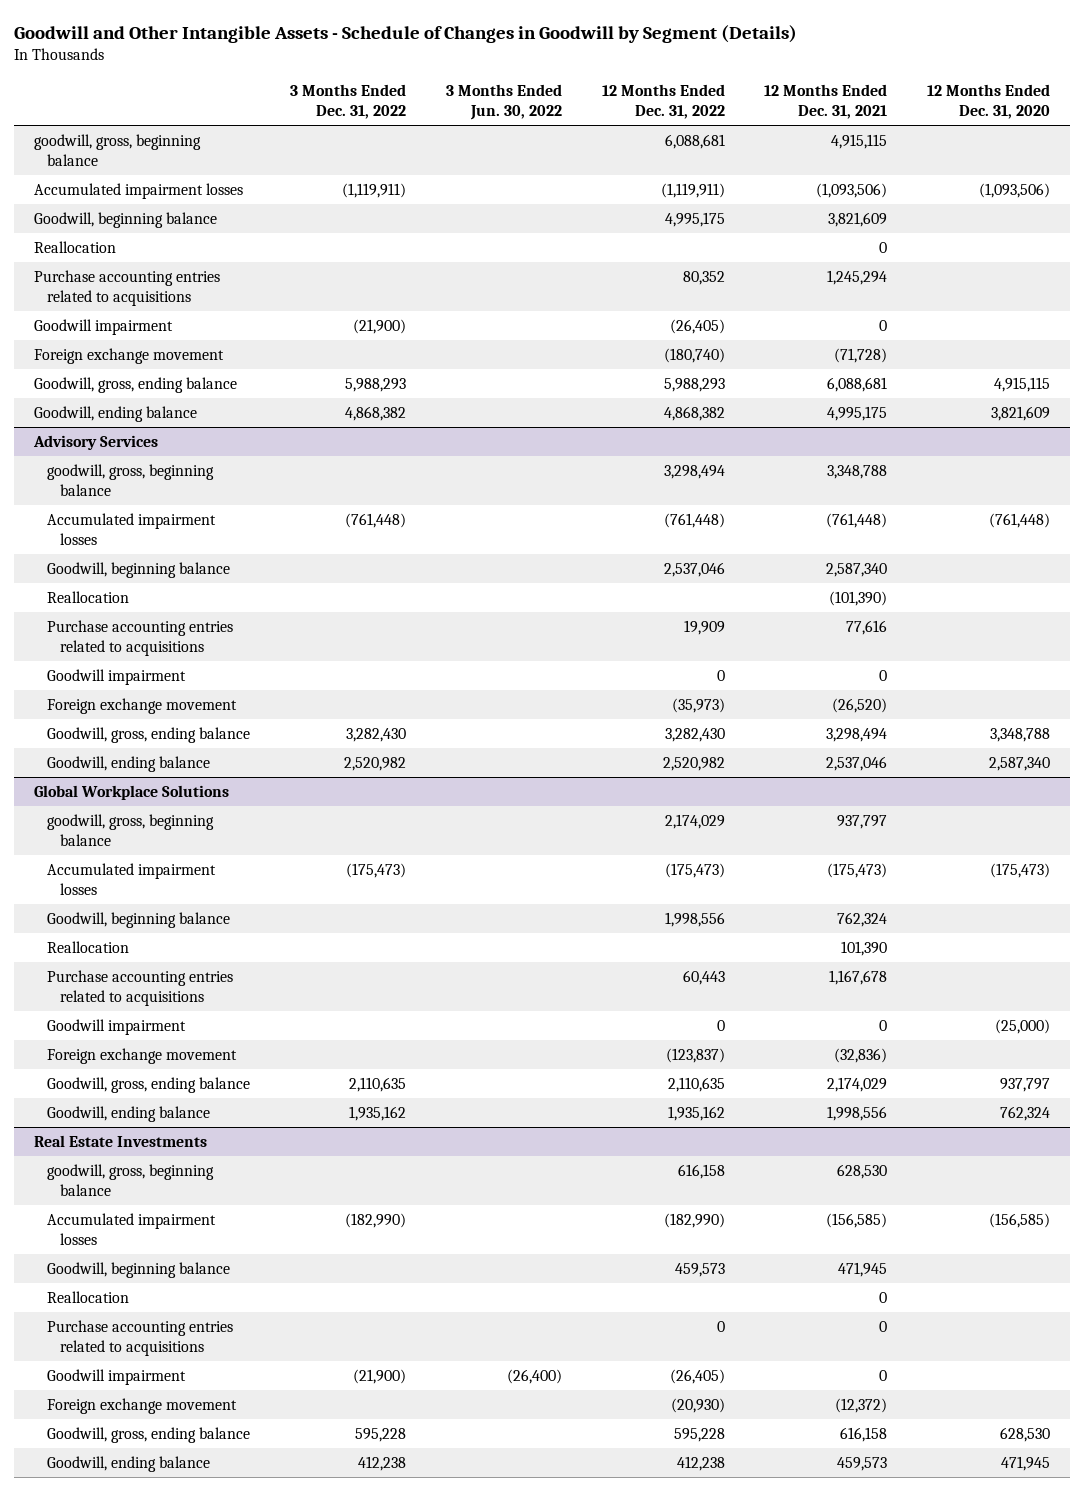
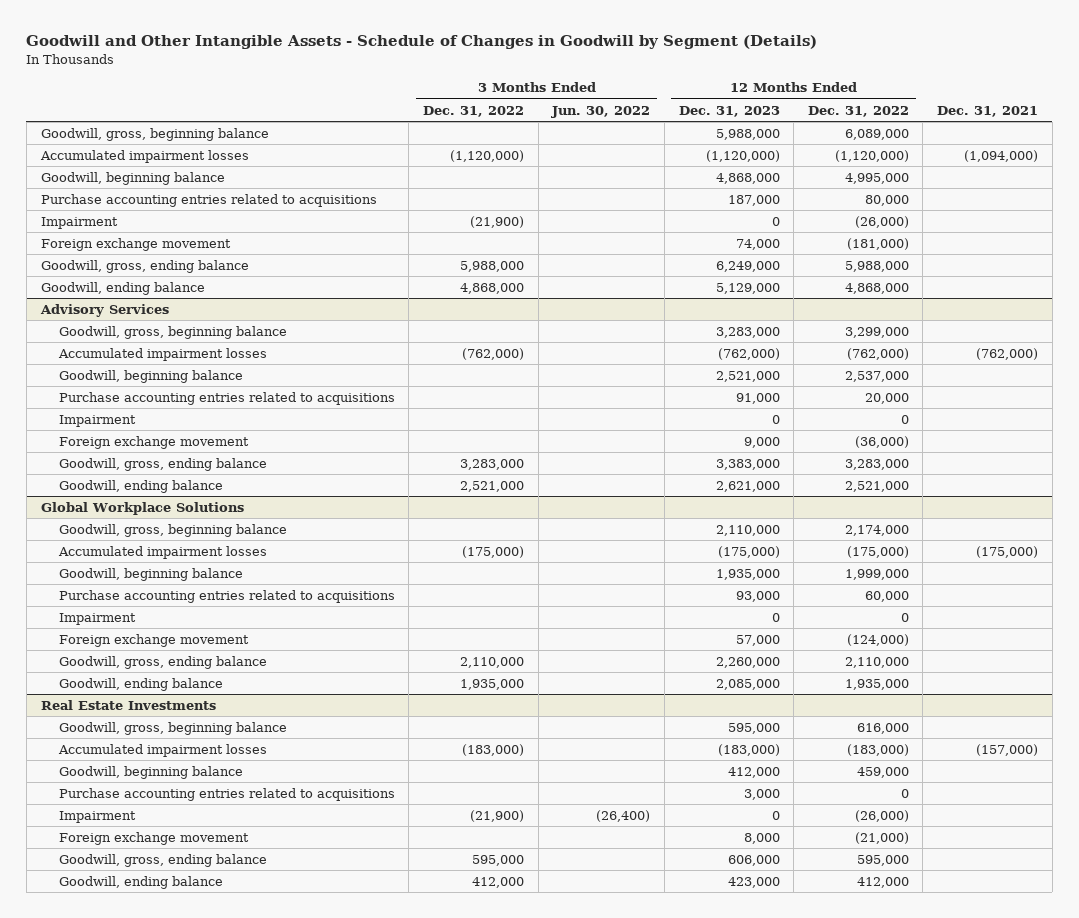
- | 3 Months Ended Dec. 31, 2022 | 3 Months Ended Jun. 30, 2022 | 12 Months Ended Dec. 31, 2022 | 12 Months Ended Dec. 31, 2021 | 12 Months Ended Dec. 31, 2020
+ | 3 Months Ended Dec. 31, 2022 | 3 Months Ended Jun. 30, 2022 | 12 Months Ended Dec. 31, 2023 | 12 Months Ended Dec. 31, 2022 | Dec. 31, 2021
- goodwill, gross, beginning balance | | | 6,088,681 | 4,915,115 |
- Accumulated impairment losses | (1,119,911) | | (1,119,911) | (1,093,506) | (1,093,506)
- Goodwill, beginning balance | | | 4,995,175 | 3,821,609 |
- Reallocation | | | | 0 |
- Purchase accounting entries related to acquisitions | | | 80,352 | 1,245,294 |
- Goodwill impairment | (21,900) | | (26,405) | 0 |
- Foreign exchange movement | | | (180,740) | (71,728) |
- Goodwill, gross, ending balance | 5,988,293 | | 5,988,293 | 6,088,681 | 4,915,115
- Goodwill, ending balance | 4,868,382 | | 4,868,382 | 4,995,175 | 3,821,609
+ Goodwill, gross, beginning balance | | | 5,988,000 | 6,089,000 |
+ Accumulated impairment losses | (1,120,000) | | (1,120,000) | (1,120,000) | (1,094,000)
+ Goodwill, beginning balance | | | 4,868,000 | 4,995,000 |
+ Purchase accounting entries related to acquisitions | | | 187,000 | 80,000 |
+ Impairment | (21,900) | | 0 | (26,000) |
+ Foreign exchange movement | | | 74,000 | (181,000) |
+ Goodwill, gross, ending balance | 5,988,000 | | 6,249,000 | 5,988,000 |
+ Goodwill, ending balance | 4,868,000 | | 5,129,000 | 4,868,000 |
@ Advisory Services
- goodwill, gross, beginning balance | | | 3,298,494 | 3,348,788 |
- Accumulated impairment losses | (761,448) | | (761,448) | (761,448) | (761,448)
- Goodwill, beginning balance | | | 2,537,046 | 2,587,340 |
- Reallocation | | | | (101,390) |
- Purchase accounting entries related to acquisitions | | | 19,909 | 77,616 |
- Goodwill impairment | | | 0 | 0 |
- Foreign exchange movement | | | (35,973) | (26,520) |
- Goodwill, gross, ending balance | 3,282,430 | | 3,282,430 | 3,298,494 | 3,348,788
- Goodwill, ending balance | 2,520,982 | | 2,520,982 | 2,537,046 | 2,587,340
+ Goodwill, gross, beginning balance | | | 3,283,000 | 3,299,000 |
+ Accumulated impairment losses | (762,000) | | (762,000) | (762,000) | (762,000)
+ Goodwill, beginning balance | | | 2,521,000 | 2,537,000 |
+ Purchase accounting entries related to acquisitions | | | 91,000 | 20,000 |
+ Impairment | | | 0 | 0 |
+ Foreign exchange movement | | | 9,000 | (36,000) |
+ Goodwill, gross, ending balance | 3,283,000 | | 3,383,000 | 3,283,000 |
+ Goodwill, ending balance | 2,521,000 | | 2,621,000 | 2,521,000 |
@ Global Workplace Solutions
- goodwill, gross, beginning balance | | | 2,174,029 | 937,797 |
- Accumulated impairment losses | (175,473) | | (175,473) | (175,473) | (175,473)
- Goodwill, beginning balance | | | 1,998,556 | 762,324 |
- Reallocation | | | | 101,390 |
- Purchase accounting entries related to acquisitions | | | 60,443 | 1,167,678 |
- Goodwill impairment | | | 0 | 0 | (25,000)
- Foreign exchange movement | | | (123,837) | (32,836) |
- Goodwill, gross, ending balance | 2,110,635 | | 2,110,635 | 2,174,029 | 937,797
- Goodwill, ending balance | 1,935,162 | | 1,935,162 | 1,998,556 | 762,324
+ Goodwill, gross, beginning balance | | | 2,110,000 | 2,174,000 |
+ Accumulated impairment losses | (175,000) | | (175,000) | (175,000) | (175,000)
+ Goodwill, beginning balance | | | 1,935,000 | 1,999,000 |
+ Purchase accounting entries related to acquisitions | | | 93,000 | 60,000 |
+ Impairment | | | 0 | 0 |
+ Foreign exchange movement | | | 57,000 | (124,000) |
+ Goodwill, gross, ending balance | 2,110,000 | | 2,260,000 | 2,110,000 |
+ Goodwill, ending balance | 1,935,000 | | 2,085,000 | 1,935,000 |
@ Real Estate Investments
- goodwill, gross, beginning balance | | | 616,158 | 628,530 |
- Accumulated impairment losses | (182,990) | | (182,990) | (156,585) | (156,585)
- Goodwill, beginning balance | | | 459,573 | 471,945 |
- Reallocation | | | | 0 |
+ Goodwill, gross, beginning balance | | | 595,000 | 616,000 |
+ Accumulated impairment losses | (183,000) | | (183,000) | (183,000) | (157,000)
+ Goodwill, beginning balance | | | 412,000 | 459,000 |
- Goodwill impairment | (21,900) | (26,400) | (26,405) | 0 |
- Foreign exchange movement | | | (20,930) | (12,372) |
- Goodwill, gross, ending balance | 595,228 | | 595,228 | 616,158 | 628,530
- Goodwill, ending balance | 412,238 | | 412,238 | 459,573 | 471,945
+ Impairment | (21,900) | (26,400) | 0 | (26,000) |
+ Foreign exchange movement | | | 8,000 | (21,000) |
+ Goodwill, gross, ending balance | 595,000 | | 606,000 | 595,000 |
+ Goodwill, ending balance | 412,000 | | 423,000 | 412,000 |

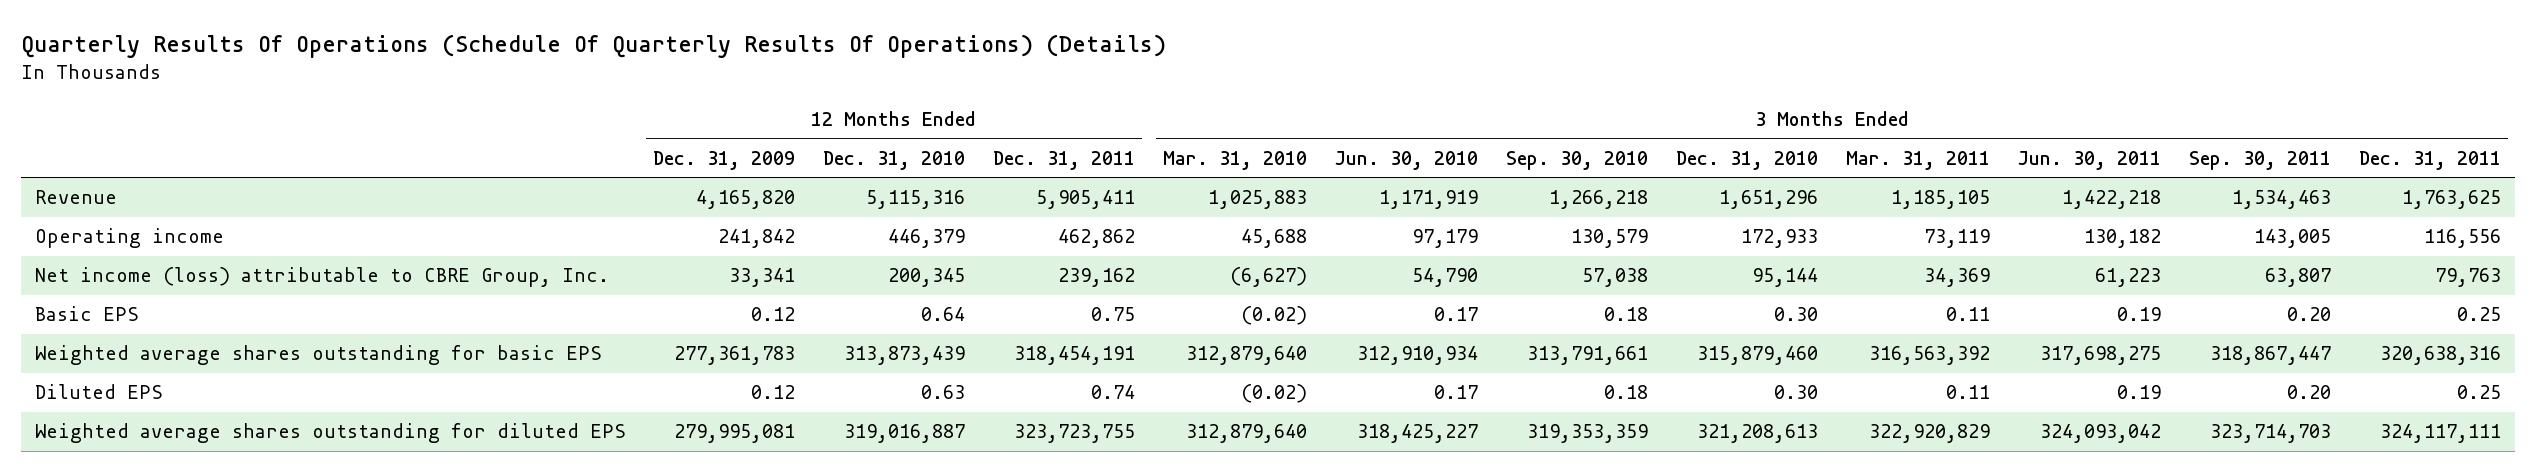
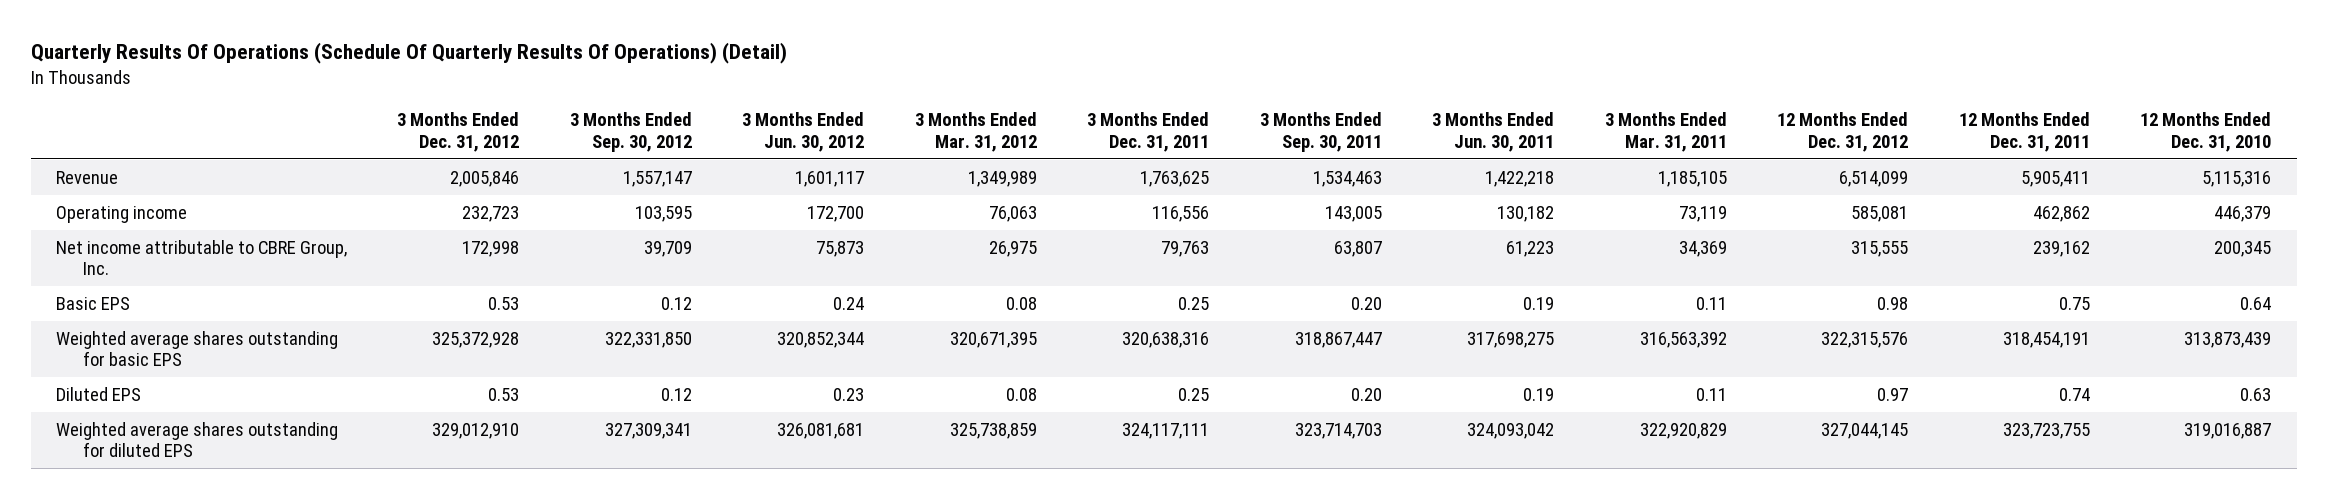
- Quarterly Results Of Operations (Schedule Of Quarterly Results Of Operations) (Details)
+ Quarterly Results Of Operations (Schedule Of Quarterly Results Of Operations) (Detail)
- | 12 Months Ended Dec. 31, 2009 | 12 Months Ended Dec. 31, 2010 | 12 Months Ended Dec. 31, 2011 | 3 Months Ended Mar. 31, 2010 | 3 Months Ended Jun. 30, 2010 | 3 Months Ended Sep. 30, 2010 | 3 Months Ended Dec. 31, 2010 | 3 Months Ended Mar. 31, 2011 | 3 Months Ended Jun. 30, 2011 | 3 Months Ended Sep. 30, 2011 | 3 Months Ended Dec. 31, 2011
+ | 3 Months Ended Dec. 31, 2012 | 3 Months Ended Sep. 30, 2012 | 3 Months Ended Jun. 30, 2012 | 3 Months Ended Mar. 31, 2012 | 3 Months Ended Dec. 31, 2011 | 3 Months Ended Sep. 30, 2011 | 3 Months Ended Jun. 30, 2011 | 3 Months Ended Mar. 31, 2011 | 12 Months Ended Dec. 31, 2012 | 12 Months Ended Dec. 31, 2011 | 12 Months Ended Dec. 31, 2010
- Net income (loss) attributable to CBRE Group, Inc. | 33,341 | 200,345 | 239,162 | (6,627) | 54,790 | 57,038 | 95,144 | 34,369 | 61,223 | 63,807 | 79,763
+ Net income attributable to CBRE Group, Inc. | 172,998 | 39,709 | 75,873 | 26,975 | 79,763 | 63,807 | 61,223 | 34,369 | 315,555 | 239,162 | 200,345

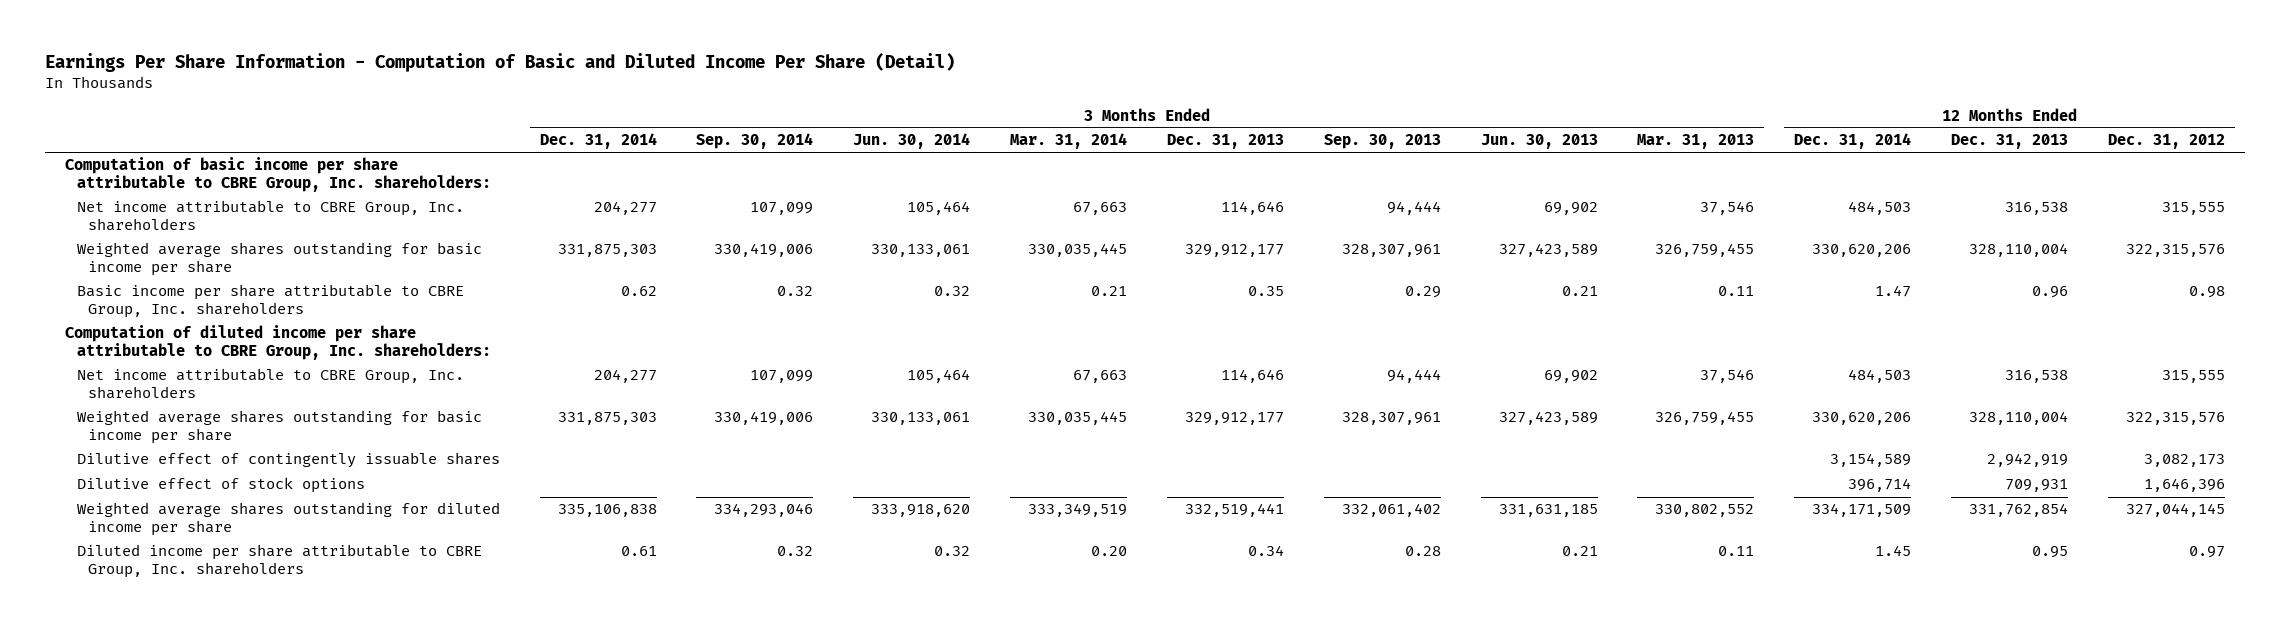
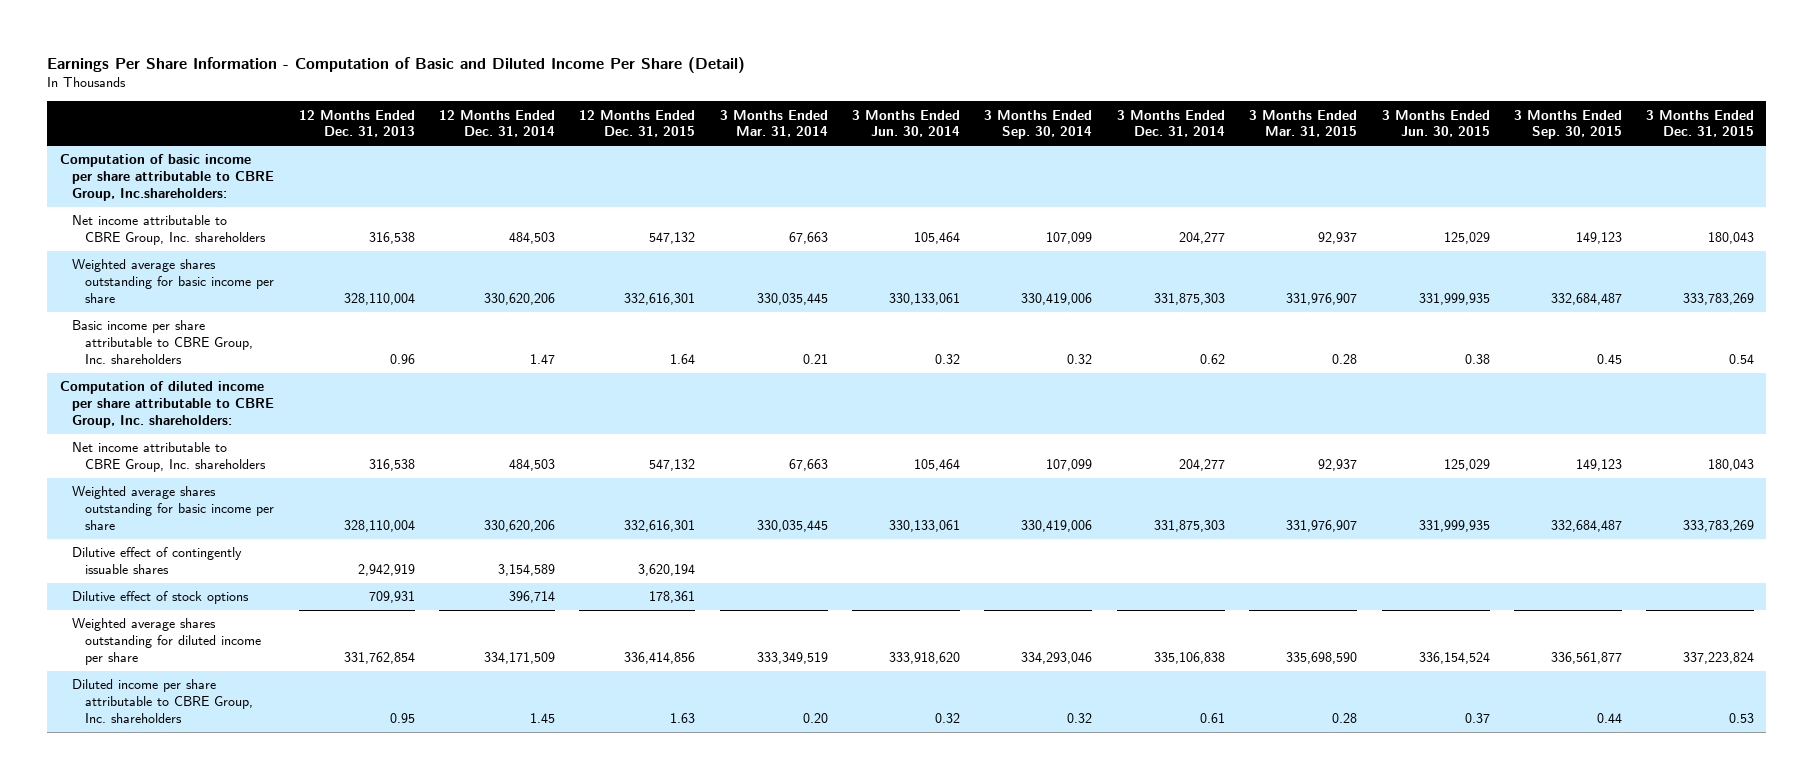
- | 3 Months Ended Dec. 31, 2014 | 3 Months Ended Sep. 30, 2014 | 3 Months Ended Jun. 30, 2014 | 3 Months Ended Mar. 31, 2014 | 3 Months Ended Dec. 31, 2013 | 3 Months Ended Sep. 30, 2013 | 3 Months Ended Jun. 30, 2013 | 3 Months Ended Mar. 31, 2013 | 12 Months Ended Dec. 31, 2014 | 12 Months Ended Dec. 31, 2013 | 12 Months Ended Dec. 31, 2012
+ | 12 Months Ended Dec. 31, 2013 | 12 Months Ended Dec. 31, 2014 | 12 Months Ended Dec. 31, 2015 | 3 Months Ended Mar. 31, 2014 | 3 Months Ended Jun. 30, 2014 | 3 Months Ended Sep. 30, 2014 | 3 Months Ended Dec. 31, 2014 | 3 Months Ended Mar. 31, 2015 | 3 Months Ended Jun. 30, 2015 | 3 Months Ended Sep. 30, 2015 | 3 Months Ended Dec. 31, 2015
- Computation of basic income per share attributable to CBRE Group, Inc. shareholders:
+ Computation of basic income per share attributable to CBRE Group, Inc.shareholders:

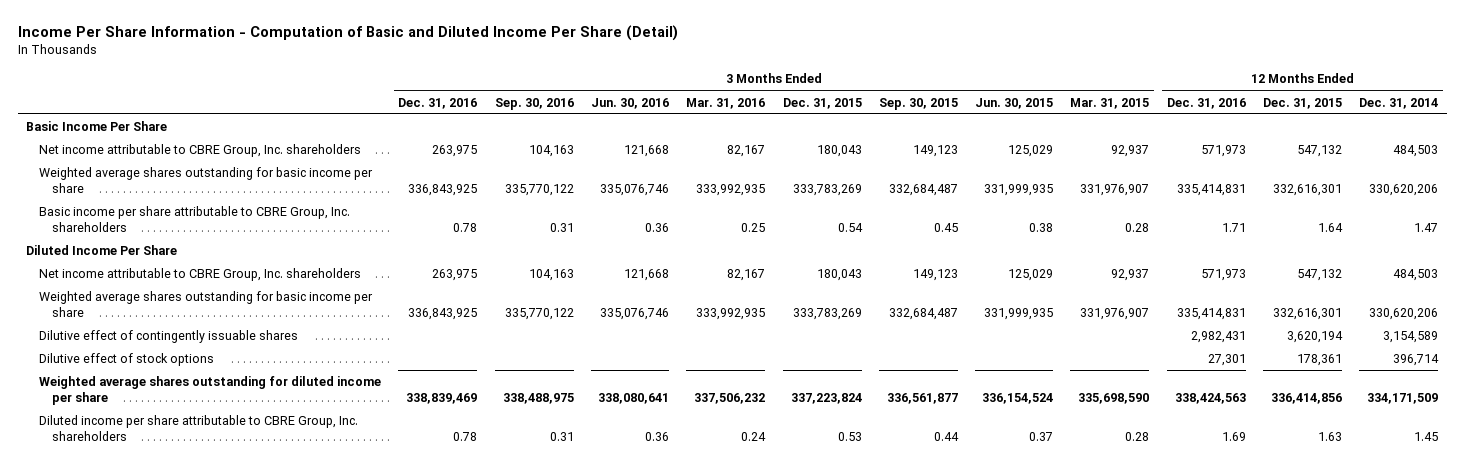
- Earnings Per Share Information - Computation of Basic and Diluted Income Per Share (Detail)
+ Income Per Share Information - Computation of Basic and Diluted Income Per Share (Detail)
- | 12 Months Ended Dec. 31, 2013 | 12 Months Ended Dec. 31, 2014 | 12 Months Ended Dec. 31, 2015 | 3 Months Ended Mar. 31, 2014 | 3 Months Ended Jun. 30, 2014 | 3 Months Ended Sep. 30, 2014 | 3 Months Ended Dec. 31, 2014 | 3 Months Ended Mar. 31, 2015 | 3 Months Ended Jun. 30, 2015 | 3 Months Ended Sep. 30, 2015 | 3 Months Ended Dec. 31, 2015
+ | 3 Months Ended Dec. 31, 2016 | 3 Months Ended Sep. 30, 2016 | 3 Months Ended Jun. 30, 2016 | 3 Months Ended Mar. 31, 2016 | 3 Months Ended Dec. 31, 2015 | 3 Months Ended Sep. 30, 2015 | 3 Months Ended Jun. 30, 2015 | 3 Months Ended Mar. 31, 2015 | 12 Months Ended Dec. 31, 2016 | 12 Months Ended Dec. 31, 2015 | 12 Months Ended Dec. 31, 2014
- Computation of basic income per share attributable to CBRE Group, Inc.shareholders:
+ Basic Income Per Share
- Computation of diluted income per share attributable to CBRE Group, Inc. shareholders:
+ Diluted Income Per Share

